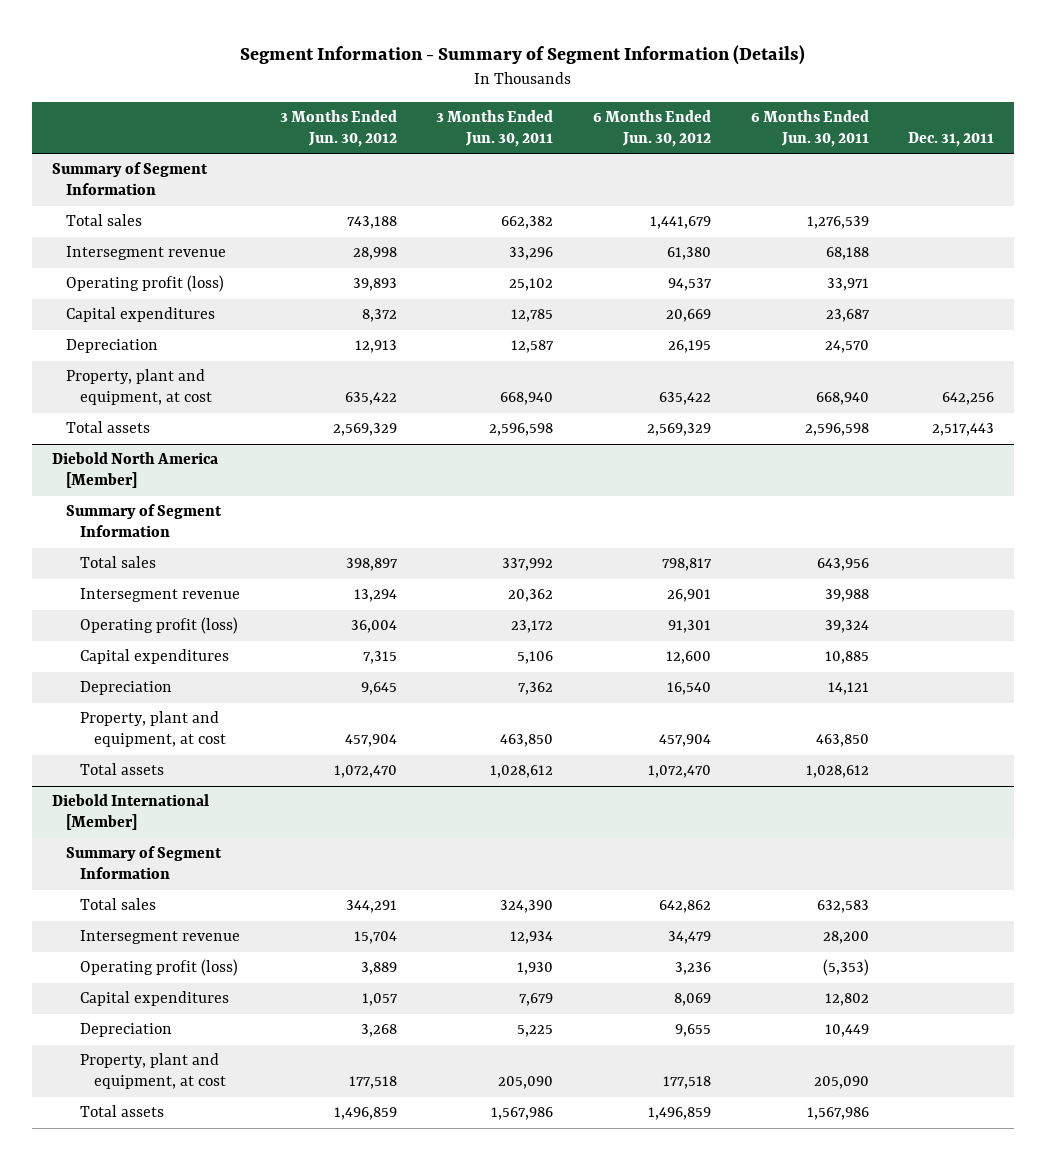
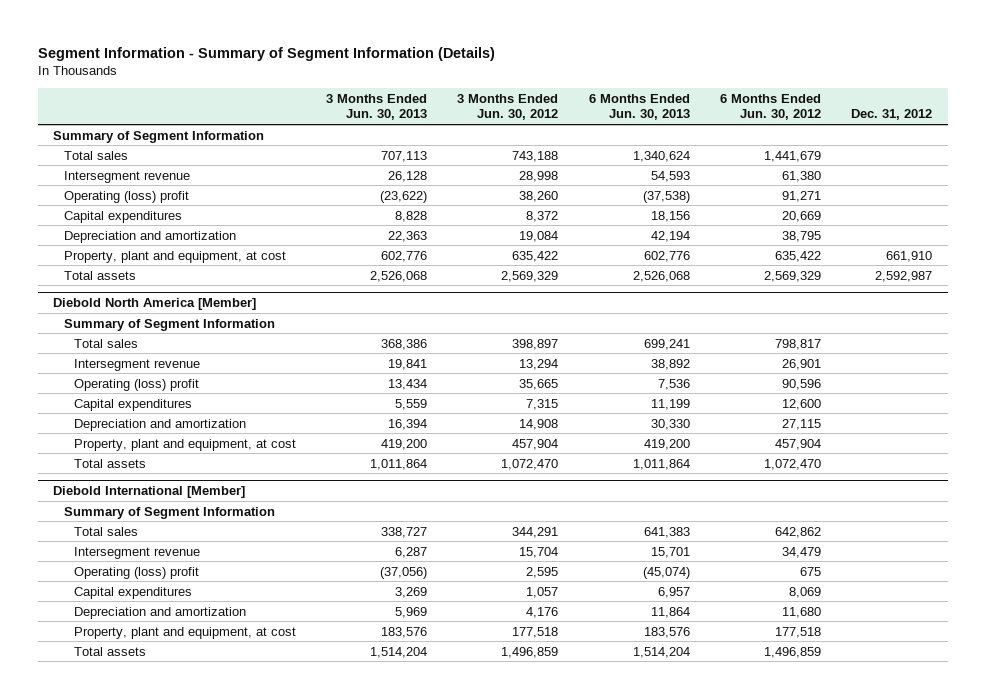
- | 3 Months Ended Jun. 30, 2012 | 3 Months Ended Jun. 30, 2011 | 6 Months Ended Jun. 30, 2012 | 6 Months Ended Jun. 30, 2011 | Dec. 31, 2011
+ | 3 Months Ended Jun. 30, 2013 | 3 Months Ended Jun. 30, 2012 | 6 Months Ended Jun. 30, 2013 | 6 Months Ended Jun. 30, 2012 | Dec. 31, 2012
- Operating profit (loss) | 39,893 | 25,102 | 94,537 | 33,971 |
+ Operating (loss) profit | (23,622) | 38,260 | (37,538) | 91,271 |
- Depreciation | 12,913 | 12,587 | 26,195 | 24,570 |
+ Depreciation and amortization | 22,363 | 19,084 | 42,194 | 38,795 |
@ Diebold North America [Member]
- Operating profit (loss) | 36,004 | 23,172 | 91,301 | 39,324 |
+ Operating (loss) profit | 13,434 | 35,665 | 7,536 | 90,596 |
- Depreciation | 9,645 | 7,362 | 16,540 | 14,121 |
+ Depreciation and amortization | 16,394 | 14,908 | 30,330 | 27,115 |
@ Diebold International [Member]
- Operating profit (loss) | 3,889 | 1,930 | 3,236 | (5,353) |
+ Operating (loss) profit | (37,056) | 2,595 | (45,074) | 675 |
- Depreciation | 3,268 | 5,225 | 9,655 | 10,449 |
+ Depreciation and amortization | 5,969 | 4,176 | 11,864 | 11,680 |

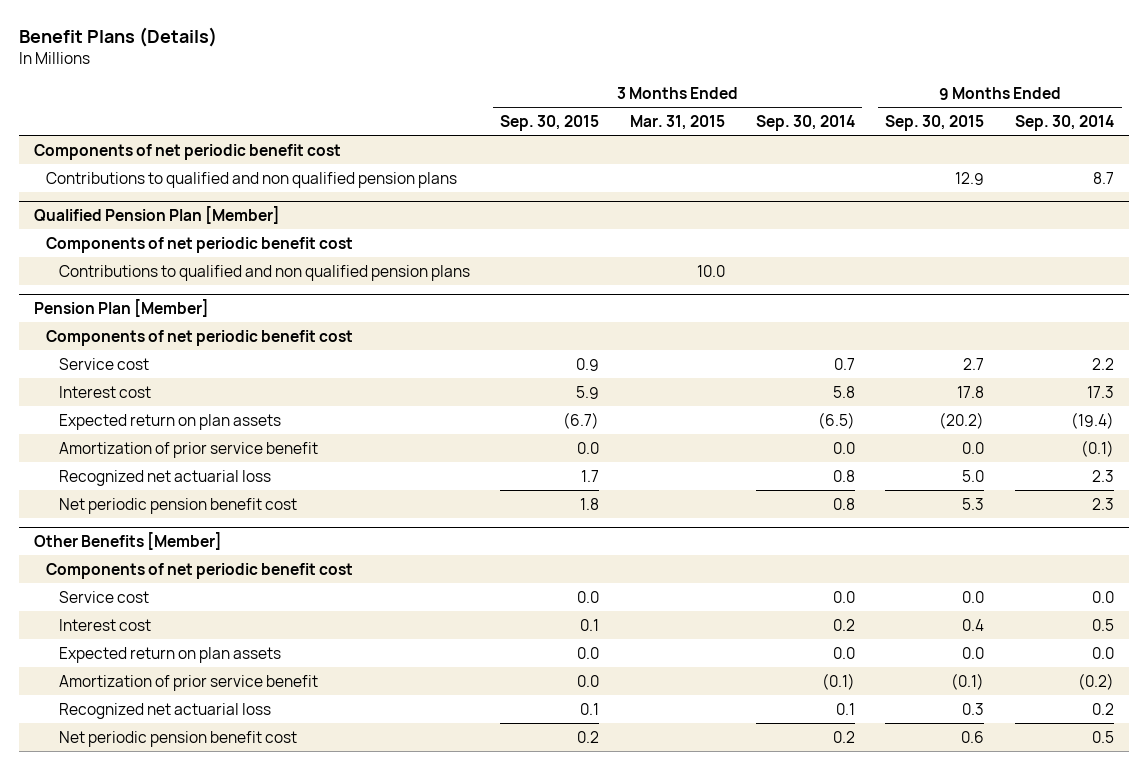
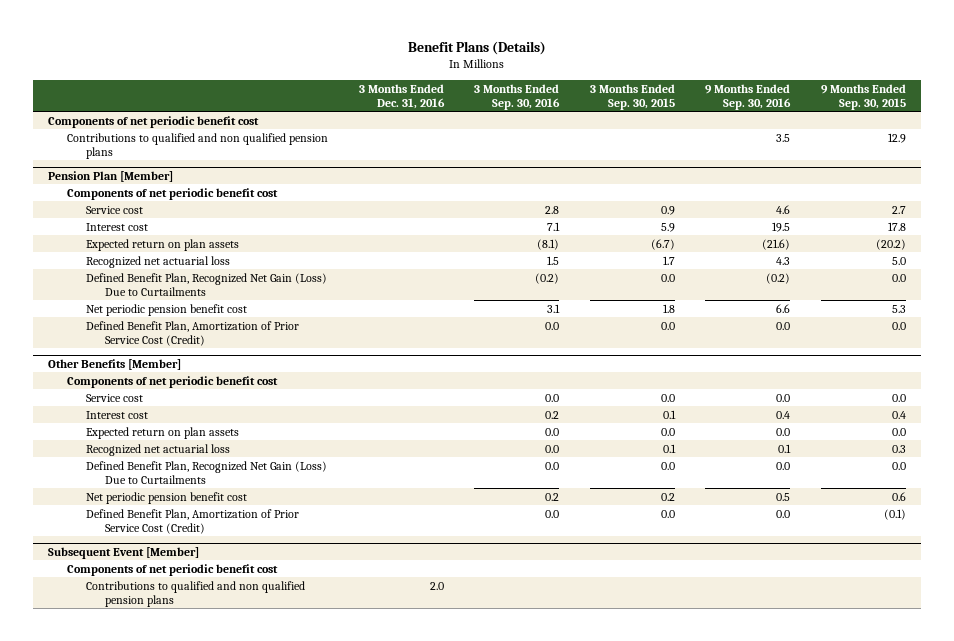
- | 3 Months Ended Sep. 30, 2015 | 3 Months Ended Mar. 31, 2015 | 3 Months Ended Sep. 30, 2014 | 9 Months Ended Sep. 30, 2015 | 9 Months Ended Sep. 30, 2014
+ | 3 Months Ended Dec. 31, 2016 | 3 Months Ended Sep. 30, 2016 | 3 Months Ended Sep. 30, 2015 | 9 Months Ended Sep. 30, 2016 | 9 Months Ended Sep. 30, 2015
- Qualified Pension Plan [Member]
- Components of net periodic benefit cost
- Contributions to qualified and non qualified pension plans | | 10.0 | | |
@ Pension Plan [Member]
- Amortization of prior service benefit | 0.0 | | 0.0 | 0.0 | (0.1)
+ Defined Benefit Plan, Recognized Net Gain (Loss) Due to Curtailments | | (0.2) | 0.0 | (0.2) | 0.0
+ Defined Benefit Plan, Amortization of Prior Service Cost (Credit) | | 0.0 | 0.0 | 0.0 | 0.0
@ Other Benefits [Member]
- Amortization of prior service benefit | 0.0 | | (0.1) | (0.1) | (0.2)
+ Defined Benefit Plan, Recognized Net Gain (Loss) Due to Curtailments | | 0.0 | 0.0 | 0.0 | 0.0
+ Defined Benefit Plan, Amortization of Prior Service Cost (Credit) | | 0.0 | 0.0 | 0.0 | (0.1)
+ Subsequent Event [Member]
+ Components of net periodic benefit cost
+ Contributions to qualified and non qualified pension plans | 2.0 | | | |

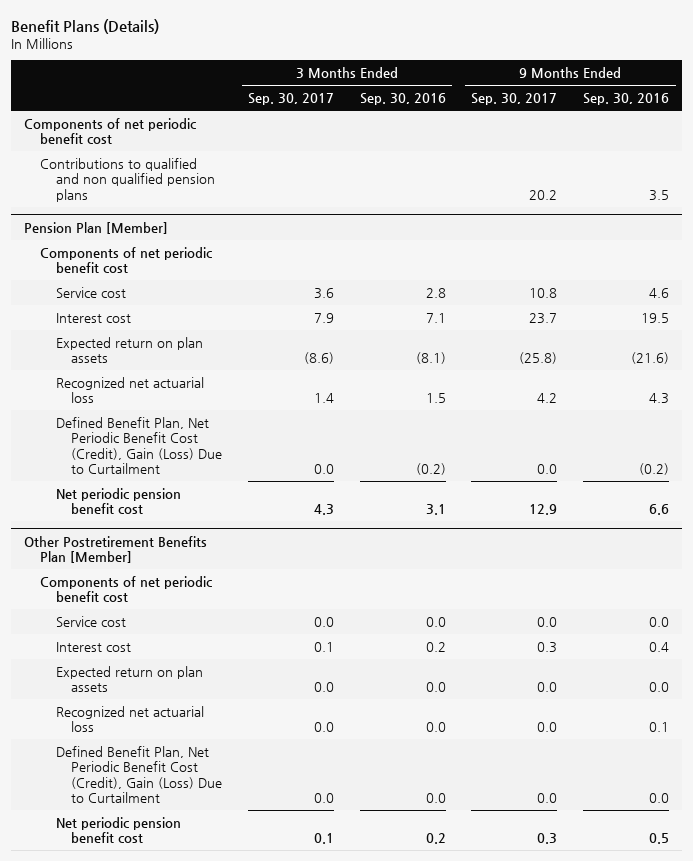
- | 3 Months Ended Dec. 31, 2016 | 3 Months Ended Sep. 30, 2016 | 3 Months Ended Sep. 30, 2015 | 9 Months Ended Sep. 30, 2016 | 9 Months Ended Sep. 30, 2015
+ | 3 Months Ended Sep. 30, 2017 | 3 Months Ended Sep. 30, 2016 | 9 Months Ended Sep. 30, 2017 | 9 Months Ended Sep. 30, 2016
@ Pension Plan [Member]
- Defined Benefit Plan, Recognized Net Gain (Loss) Due to Curtailments | | (0.2) | 0.0 | (0.2) | 0.0
+ Defined Benefit Plan, Net Periodic Benefit Cost (Credit), Gain (Loss) Due to Curtailment | 0.0 | (0.2) | 0.0 | (0.2)
- Defined Benefit Plan, Amortization of Prior Service Cost (Credit) | | 0.0 | 0.0 | 0.0 | 0.0
- Other Benefits [Member]
+ Other Postretirement Benefits Plan [Member]
- Defined Benefit Plan, Recognized Net Gain (Loss) Due to Curtailments | | 0.0 | 0.0 | 0.0 | 0.0
+ Defined Benefit Plan, Net Periodic Benefit Cost (Credit), Gain (Loss) Due to Curtailment | 0.0 | 0.0 | 0.0 | 0.0
- Defined Benefit Plan, Amortization of Prior Service Cost (Credit) | | 0.0 | 0.0 | 0.0 | (0.1)
- Subsequent Event [Member]
- Components of net periodic benefit cost
- Contributions to qualified and non qualified pension plans | 2.0 | | | |

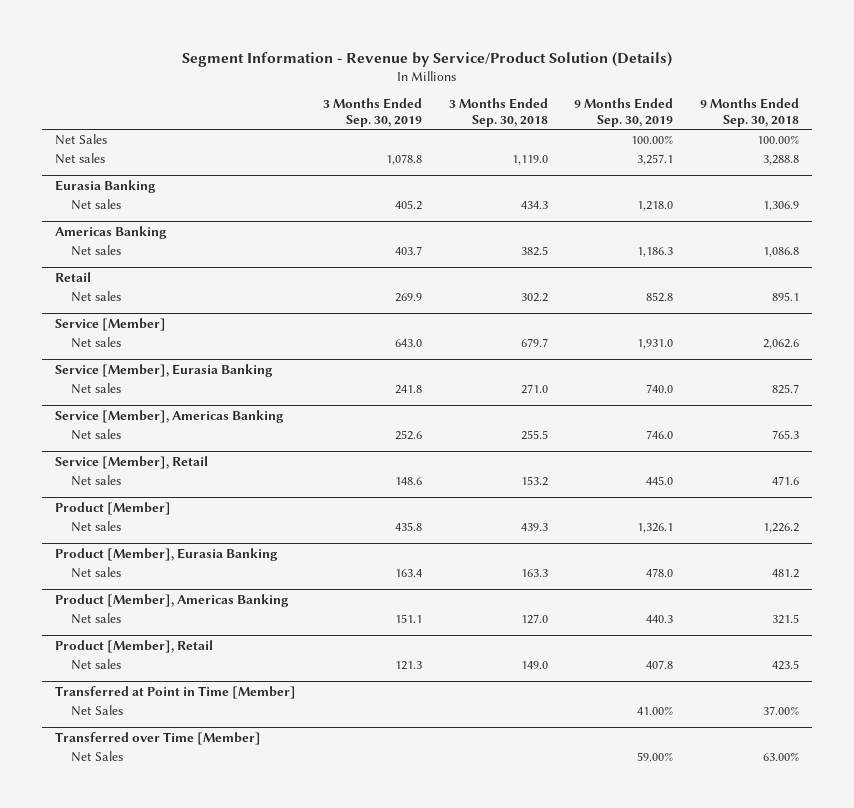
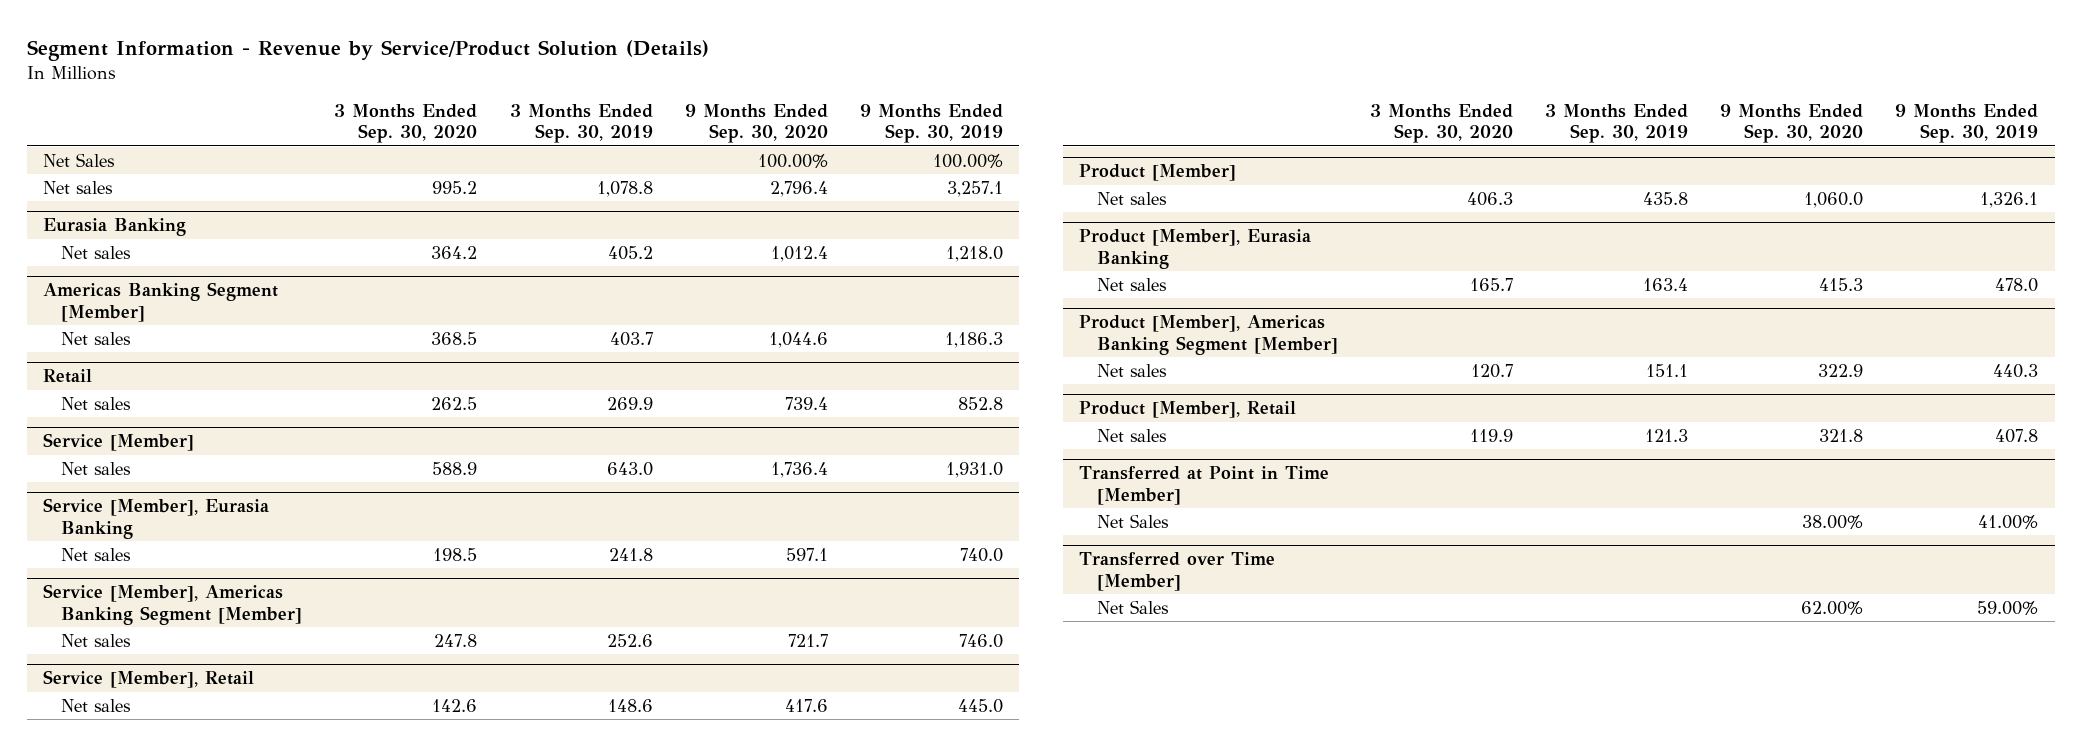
- | 3 Months Ended Sep. 30, 2019 | 3 Months Ended Sep. 30, 2018 | 9 Months Ended Sep. 30, 2019 | 9 Months Ended Sep. 30, 2018
+ | 3 Months Ended Sep. 30, 2020 | 3 Months Ended Sep. 30, 2019 | 9 Months Ended Sep. 30, 2020 | 9 Months Ended Sep. 30, 2019
- Americas Banking
+ Americas Banking Segment [Member]
- Service [Member], Americas Banking
+ Service [Member], Americas Banking Segment [Member]
- Product [Member], Americas Banking
+ Product [Member], Americas Banking Segment [Member]

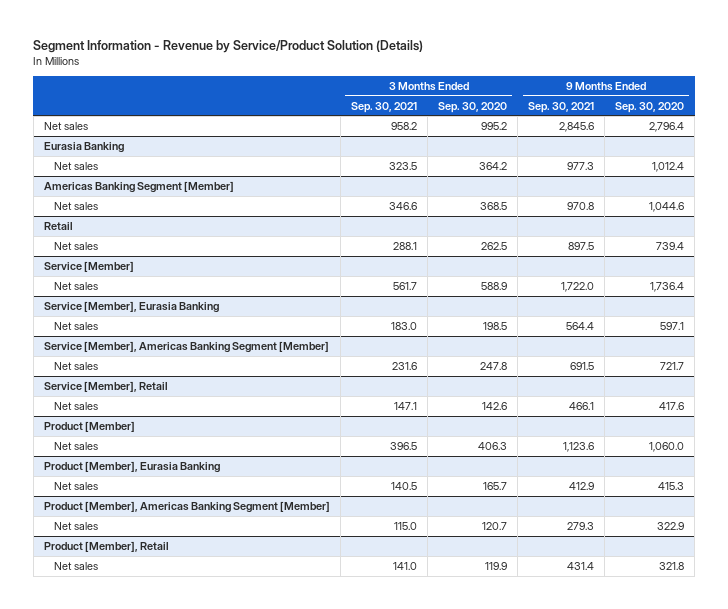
- | 3 Months Ended Sep. 30, 2020 | 3 Months Ended Sep. 30, 2019 | 9 Months Ended Sep. 30, 2020 | 9 Months Ended Sep. 30, 2019
+ | 3 Months Ended Sep. 30, 2021 | 3 Months Ended Sep. 30, 2020 | 9 Months Ended Sep. 30, 2021 | 9 Months Ended Sep. 30, 2020
- Net Sales | | | 100.00% | 100.00%
- Transferred at Point in Time [Member]
- Net Sales | | | 38.00% | 41.00%
- Transferred over Time [Member]
- Net Sales | | | 62.00% | 59.00%

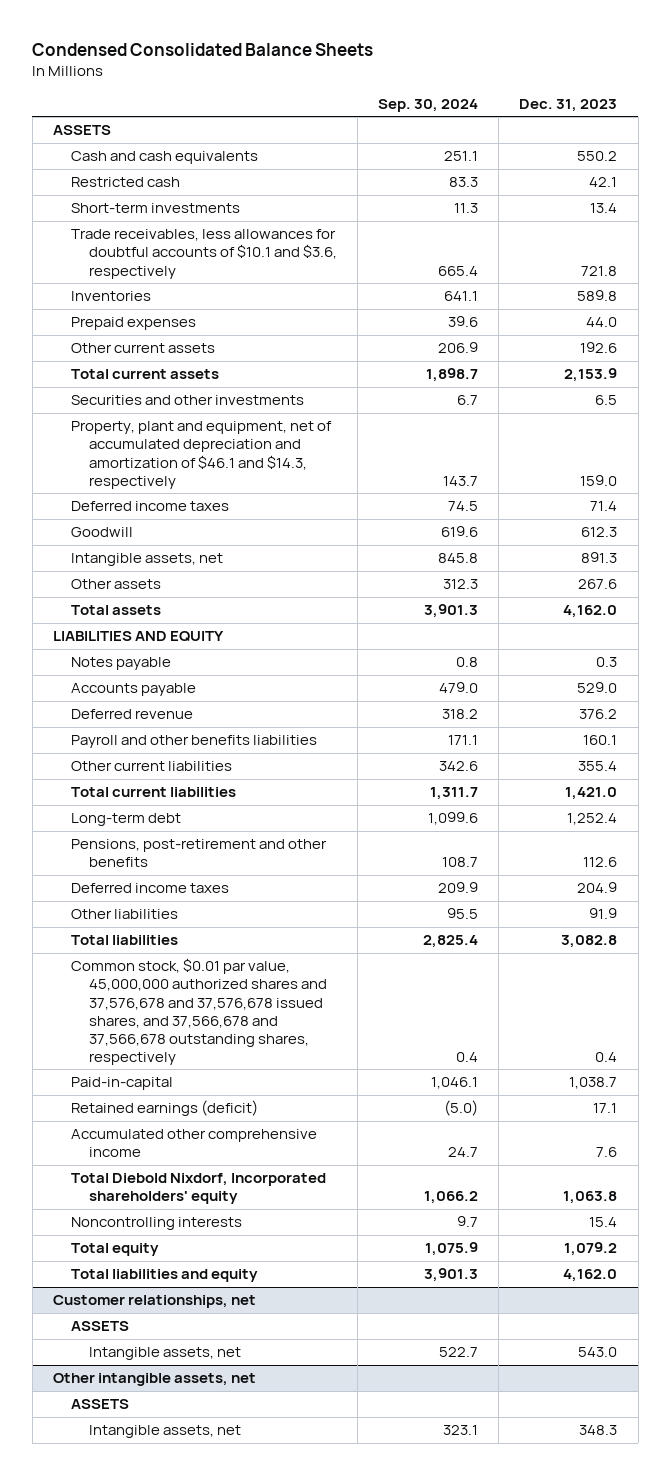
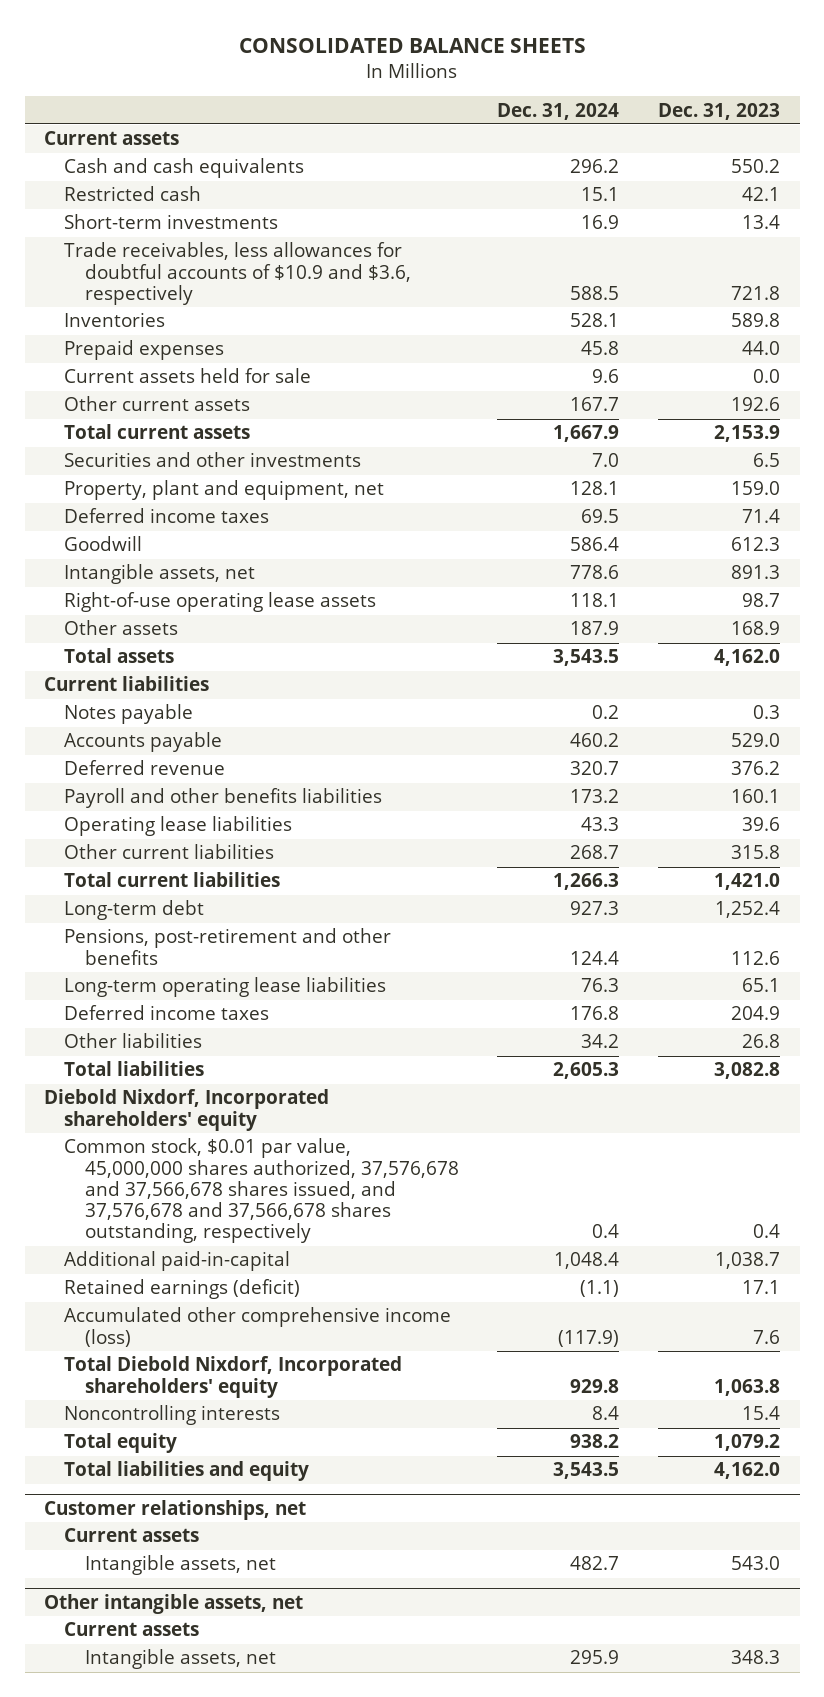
- Condensed Consolidated Balance Sheets
+ CONSOLIDATED BALANCE SHEETS
- | Sep. 30, 2024 | Dec. 31, 2023
+ | Dec. 31, 2024 | Dec. 31, 2023
- ASSETS
+ Current assets
- Trade receivables, less allowances for doubtful accounts of $10.1 and $3.6, respectively | 665.4 | 721.8
+ Trade receivables, less allowances for doubtful accounts of $10.9 and $3.6, respectively | 588.5 | 721.8
+ Current assets held for sale | 9.6 | 0.0
- Property, plant and equipment, net of accumulated depreciation and amortization of $46.1 and $14.3, respectively | 143.7 | 159.0
+ Property, plant and equipment, net | 128.1 | 159.0
- Other assets | 312.3 | 267.6
+ Right-of-use operating lease assets | 118.1 | 98.7
+ Other assets | 187.9 | 168.9
- LIABILITIES AND EQUITY
+ Current liabilities
- Other current liabilities | 342.6 | 355.4
+ Operating lease liabilities | 43.3 | 39.6
+ Other current liabilities | 268.7 | 315.8
+ Long-term operating lease liabilities | 76.3 | 65.1
- Other liabilities | 95.5 | 91.9
+ Other liabilities | 34.2 | 26.8
- Common stock, $0.01 par value, 45,000,000 authorized shares and 37,576,678 and 37,576,678 issued shares, and 37,566,678 and 37,566,678 outstanding shares, respectively | 0.4 | 0.4
- Paid-in-capital | 1,046.1 | 1,038.7
+ Diebold Nixdorf, Incorporated shareholders' equity
+ Common stock, $0.01 par value, 45,000,000 shares authorized, 37,576,678 and 37,566,678 shares issued, and 37,576,678 and 37,566,678 shares outstanding, respectively | 0.4 | 0.4
+ Additional paid-in-capital | 1,048.4 | 1,038.7
- Accumulated other comprehensive income | 24.7 | 7.6
+ Accumulated other comprehensive income (loss) | (117.9) | 7.6
@ Customer relationships, net
- ASSETS
+ Current assets
@ Other intangible assets, net
- ASSETS
+ Current assets

